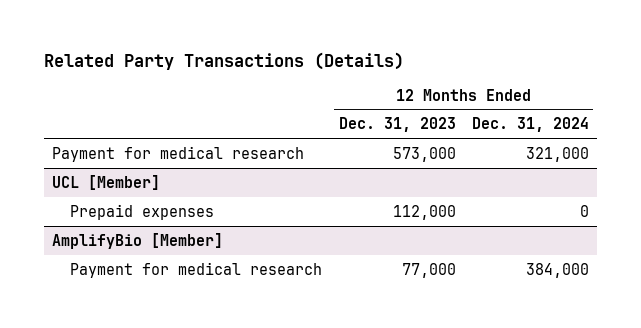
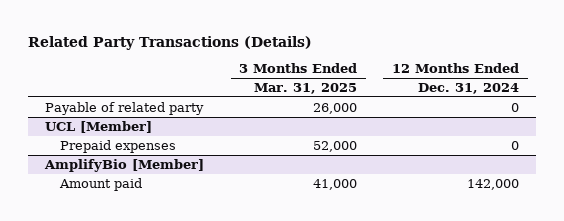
- | 12 Months Ended Dec. 31, 2023 | 12 Months Ended Dec. 31, 2024
+ | 3 Months Ended Mar. 31, 2025 | 12 Months Ended Dec. 31, 2024
- Payment for medical research | 573,000 | 321,000
+ Payable of related party | 26,000 | 0
@ AmplifyBio [Member]
- Payment for medical research | 77,000 | 384,000
+ Amount paid | 41,000 | 142,000

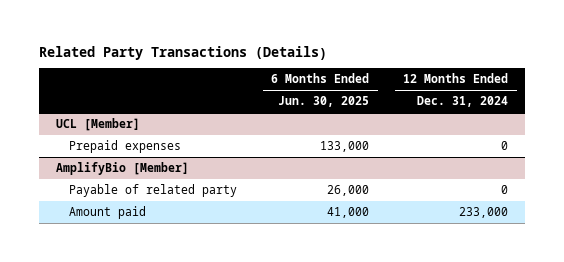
- | 3 Months Ended Mar. 31, 2025 | 12 Months Ended Dec. 31, 2024
+ | 6 Months Ended Jun. 30, 2025 | 12 Months Ended Dec. 31, 2024
- Payable of related party | 26,000 | 0
@ AmplifyBio [Member]
- Amount paid | 41,000 | 142,000
+ Payable of related party | 26,000 | 0
+ Amount paid | 41,000 | 233,000

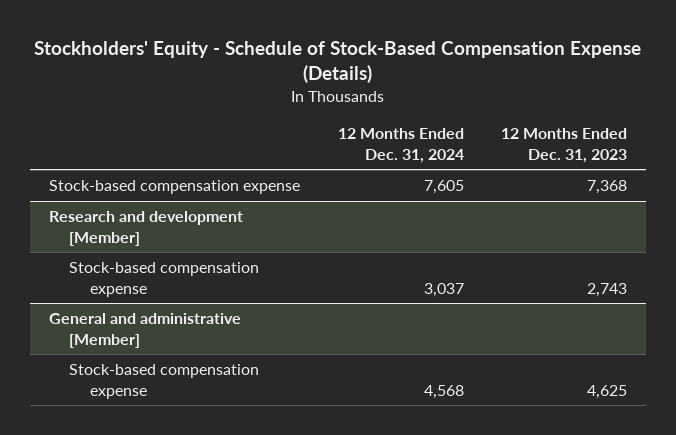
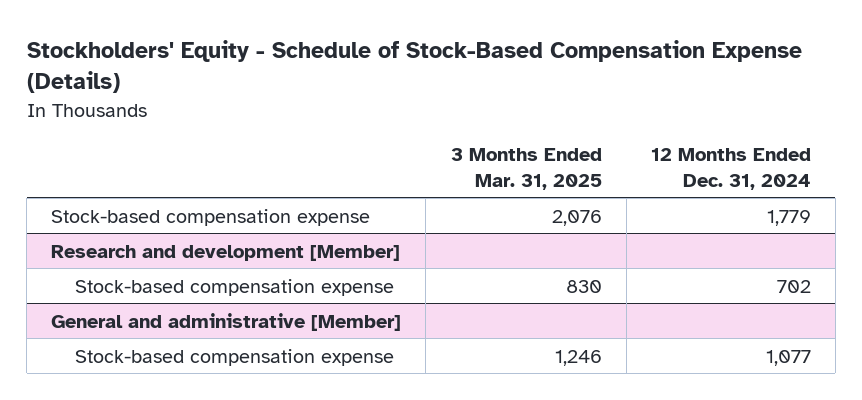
- | 12 Months Ended Dec. 31, 2024 | 12 Months Ended Dec. 31, 2023
+ | 3 Months Ended Mar. 31, 2025 | 12 Months Ended Dec. 31, 2024
- Stock-based compensation expense | 7,605 | 7,368
+ Stock-based compensation expense | 2,076 | 1,779
@ Research and development [Member]
- Stock-based compensation expense | 3,037 | 2,743
+ Stock-based compensation expense | 830 | 702
@ General and administrative [Member]
- Stock-based compensation expense | 4,568 | 4,625
+ Stock-based compensation expense | 1,246 | 1,077

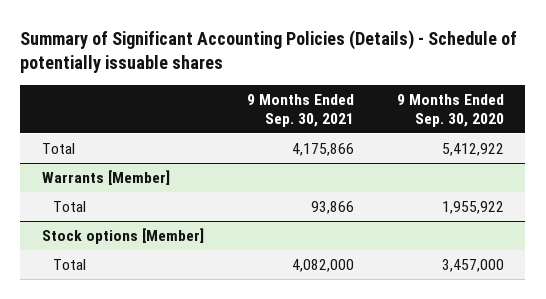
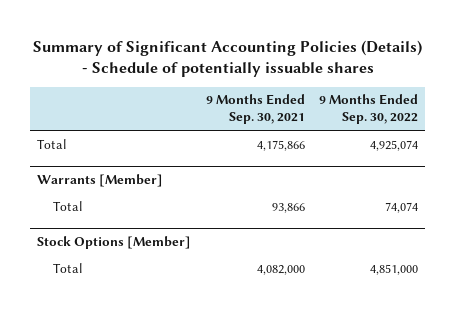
- | 9 Months Ended Sep. 30, 2021 | 9 Months Ended Sep. 30, 2020
+ | 9 Months Ended Sep. 30, 2021 | 9 Months Ended Sep. 30, 2022
- Stock options [Member]
+ Stock Options [Member]

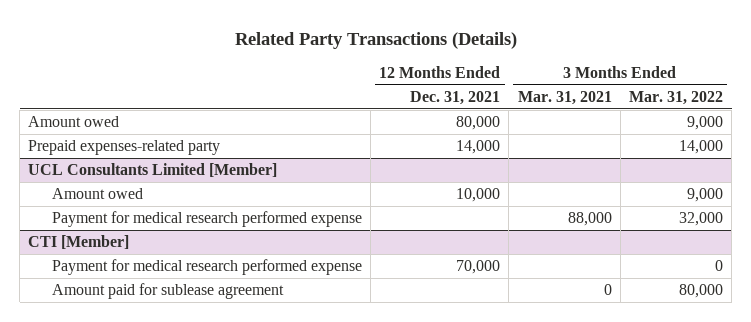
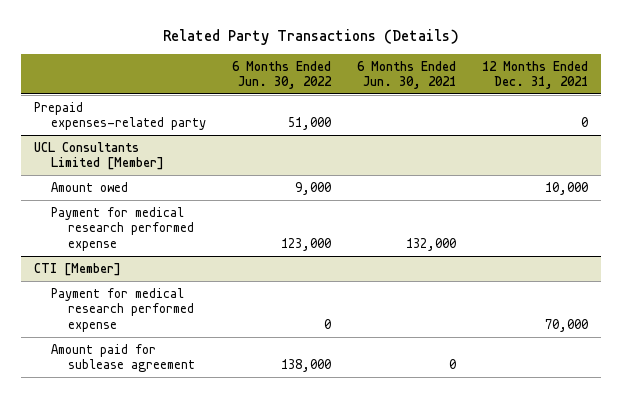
- | 12 Months Ended Dec. 31, 2021 | 3 Months Ended Mar. 31, 2021 | 3 Months Ended Mar. 31, 2022
+ | 6 Months Ended Jun. 30, 2022 | 6 Months Ended Jun. 30, 2021 | 12 Months Ended Dec. 31, 2021
- Amount owed | 80,000 | | 9,000
- Prepaid expenses-related party | 14,000 | | 14,000
+ Prepaid expenses-related party | 51,000 | | 0

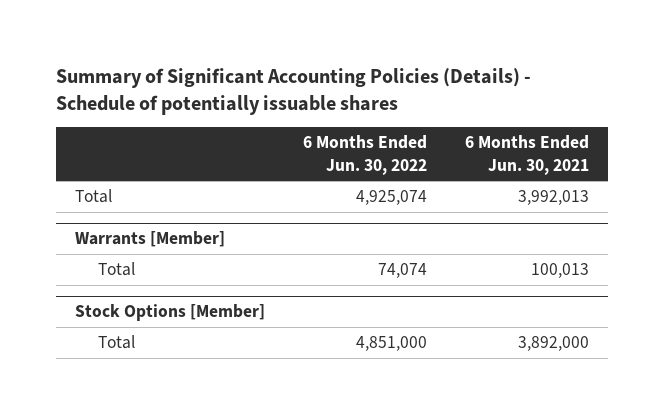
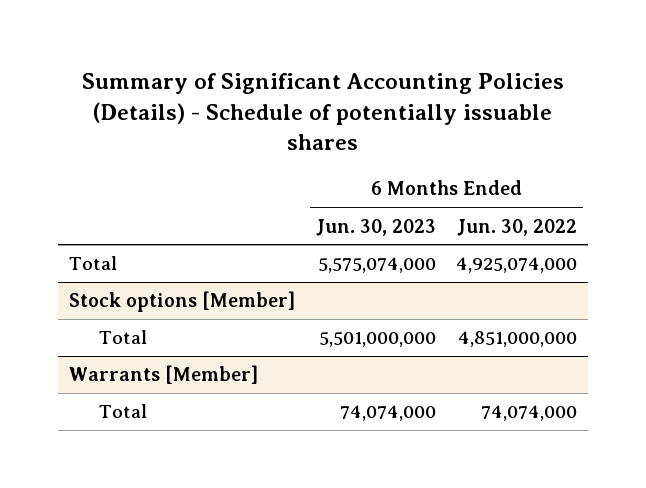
- | 6 Months Ended Jun. 30, 2022 | 6 Months Ended Jun. 30, 2021
+ | 6 Months Ended Jun. 30, 2023 | 6 Months Ended Jun. 30, 2022
- Total | 4,925,074 | 3,992,013
+ Total | 5,575,074,000 | 4,925,074,000
+ Stock options [Member]
+ Total | 5,501,000,000 | 4,851,000,000
@ Warrants [Member]
- Total | 74,074 | 100,013
- Stock Options [Member]
- Total | 4,851,000 | 3,892,000
@ Warrants [Member]
+ Total | 74,074,000 | 74,074,000

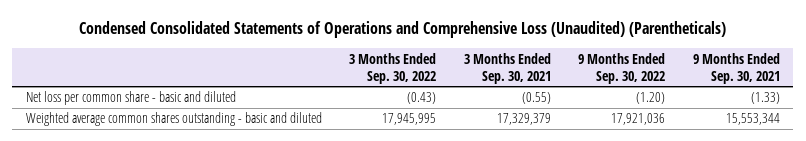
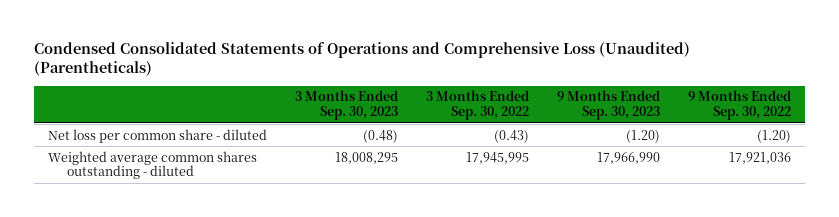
- | 3 Months Ended Sep. 30, 2022 | 3 Months Ended Sep. 30, 2021 | 9 Months Ended Sep. 30, 2022 | 9 Months Ended Sep. 30, 2021
+ | 3 Months Ended Sep. 30, 2023 | 3 Months Ended Sep. 30, 2022 | 9 Months Ended Sep. 30, 2023 | 9 Months Ended Sep. 30, 2022
- Net loss per common share - basic and diluted | (0.43) | (0.55) | (1.20) | (1.33)
- Weighted average common shares outstanding - basic and diluted | 17,945,995 | 17,329,379 | 17,921,036 | 15,553,344
+ Net loss per common share - diluted | (0.48) | (0.43) | (1.20) | (1.20)
+ Weighted average common shares outstanding - diluted | 18,008,295 | 17,945,995 | 17,966,990 | 17,921,036

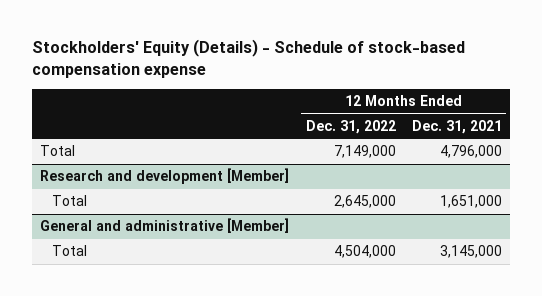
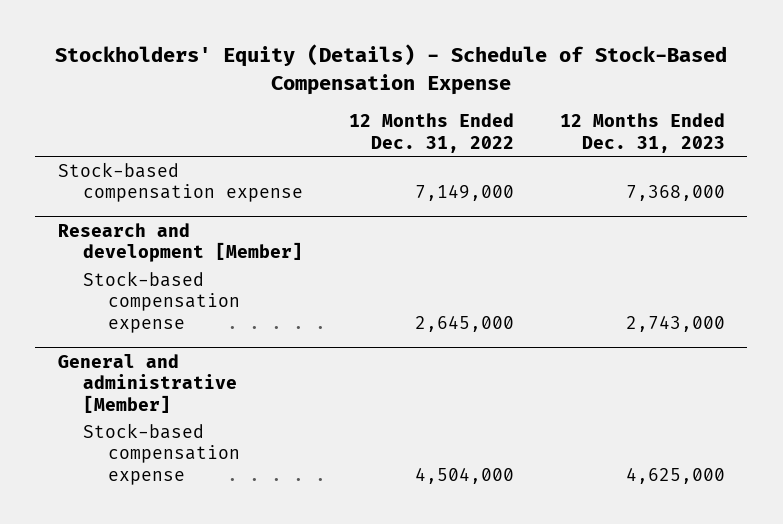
- Stockholders' Equity (Details) - Schedule of stock-based compensation expense
+ Stockholders' Equity (Details) - Schedule of Stock-Based Compensation Expense
- | 12 Months Ended Dec. 31, 2022 | 12 Months Ended Dec. 31, 2021
+ | 12 Months Ended Dec. 31, 2022 | 12 Months Ended Dec. 31, 2023
- Total | 7,149,000 | 4,796,000
+ Stock-based compensation expense | 7,149,000 | 7,368,000
@ Research and development [Member]
- Total | 2,645,000 | 1,651,000
+ Stock-based compensation expense | 2,645,000 | 2,743,000
@ General and administrative [Member]
- Total | 4,504,000 | 3,145,000
+ Stock-based compensation expense | 4,504,000 | 4,625,000

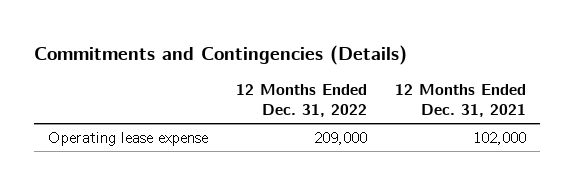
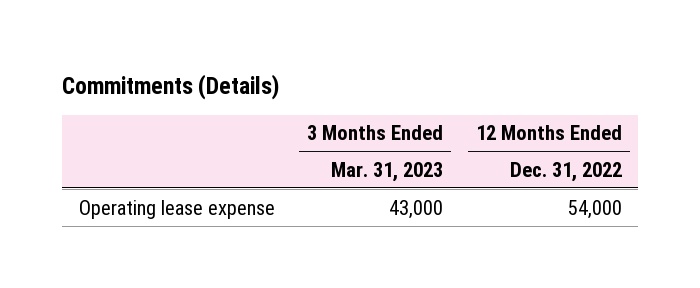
- Commitments and Contingencies (Details)
+ Commitments (Details)
- | 12 Months Ended Dec. 31, 2022 | 12 Months Ended Dec. 31, 2021
+ | 3 Months Ended Mar. 31, 2023 | 12 Months Ended Dec. 31, 2022
- Operating lease expense | 209,000 | 102,000
+ Operating lease expense | 43,000 | 54,000

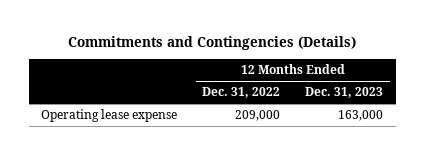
- Commitments (Details)
+ Commitments and Contingencies (Details)
- | 3 Months Ended Mar. 31, 2023 | 12 Months Ended Dec. 31, 2022
+ | 12 Months Ended Dec. 31, 2022 | 12 Months Ended Dec. 31, 2023
- Operating lease expense | 43,000 | 54,000
+ Operating lease expense | 209,000 | 163,000

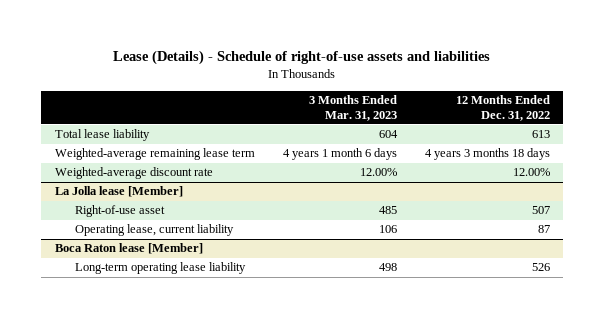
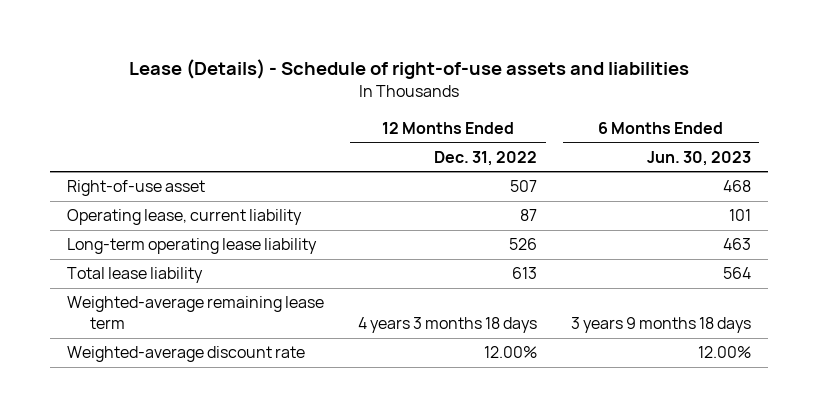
- | 3 Months Ended Mar. 31, 2023 | 12 Months Ended Dec. 31, 2022
+ | 12 Months Ended Dec. 31, 2022 | 6 Months Ended Jun. 30, 2023
- La Jolla lease [Member]
- Boca Raton lease [Member]
moved down: Total lease liability | 613 | 564
moved down: Weighted-average remaining lease term | 4 years 3 months 18 days | 3 years 9 months 18 days
moved down: Weighted-average discount rate | 12.00% | 12.00%

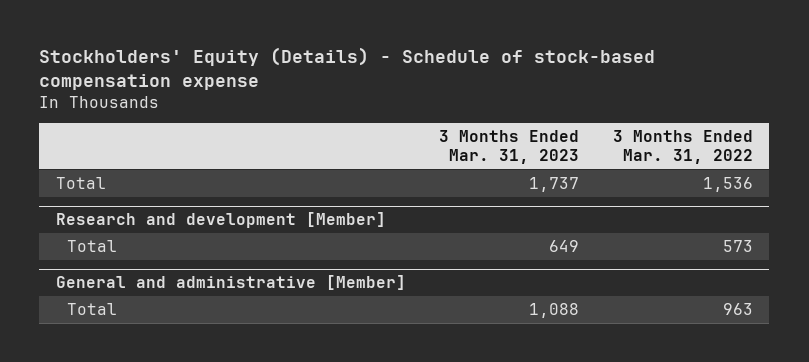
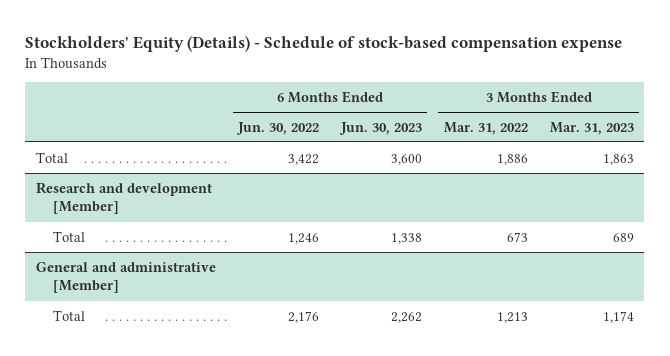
- | 3 Months Ended Mar. 31, 2023 | 3 Months Ended Mar. 31, 2022
+ | 6 Months Ended Jun. 30, 2022 | 6 Months Ended Jun. 30, 2023 | 3 Months Ended Mar. 31, 2022 | 3 Months Ended Mar. 31, 2023
- Total | 1,737 | 1,536
+ Total | 3,422 | 3,600 | 1,886 | 1,863
@ Research and development [Member]
- Total | 649 | 573
+ Total | 1,246 | 1,338 | 673 | 689
@ General and administrative [Member]
- Total | 1,088 | 963
+ Total | 2,176 | 2,262 | 1,213 | 1,174

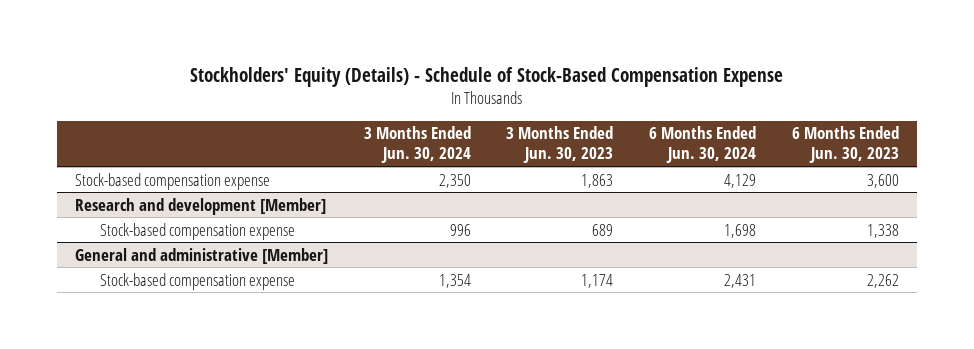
- Stockholders' Equity (Details) - Schedule of stock-based compensation expense
+ Stockholders' Equity (Details) - Schedule of Stock-Based Compensation Expense
- | 6 Months Ended Jun. 30, 2022 | 6 Months Ended Jun. 30, 2023 | 3 Months Ended Mar. 31, 2022 | 3 Months Ended Mar. 31, 2023
+ | 3 Months Ended Jun. 30, 2024 | 3 Months Ended Jun. 30, 2023 | 6 Months Ended Jun. 30, 2024 | 6 Months Ended Jun. 30, 2023
- Total | 3,422 | 3,600 | 1,886 | 1,863
+ Stock-based compensation expense | 2,350 | 1,863 | 4,129 | 3,600
@ Research and development [Member]
- Total | 1,246 | 1,338 | 673 | 689
+ Stock-based compensation expense | 996 | 689 | 1,698 | 1,338
@ General and administrative [Member]
- Total | 2,176 | 2,262 | 1,213 | 1,174
+ Stock-based compensation expense | 1,354 | 1,174 | 2,431 | 2,262

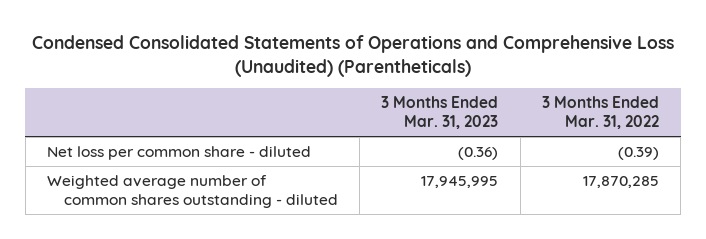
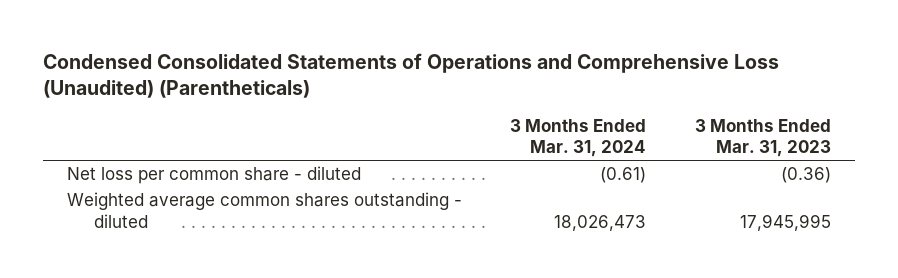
- | 3 Months Ended Mar. 31, 2023 | 3 Months Ended Mar. 31, 2022
+ | 3 Months Ended Mar. 31, 2024 | 3 Months Ended Mar. 31, 2023
- Weighted average number of common shares outstanding - diluted | 17,945,995 | 17,870,285
+ Weighted average common shares outstanding - diluted | 18,026,473 | 17,945,995

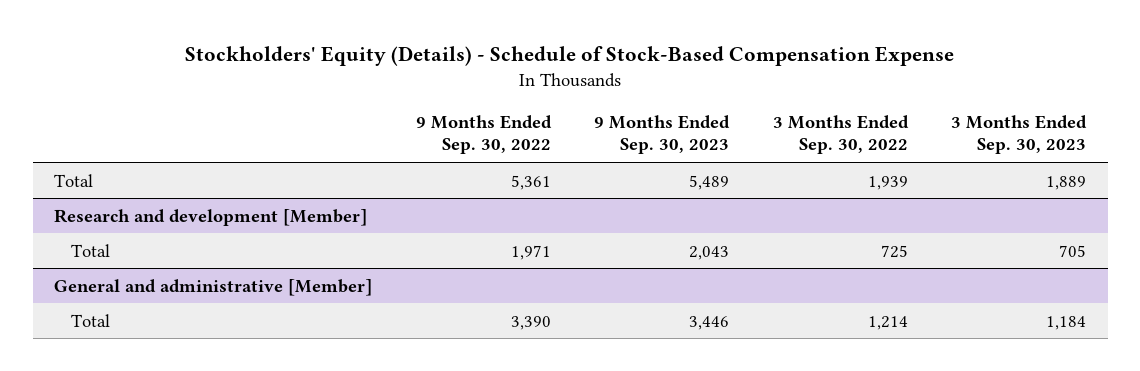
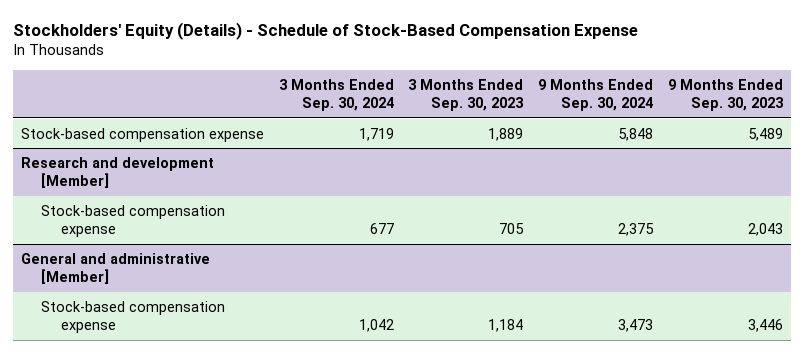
- | 9 Months Ended Sep. 30, 2022 | 9 Months Ended Sep. 30, 2023 | 3 Months Ended Sep. 30, 2022 | 3 Months Ended Sep. 30, 2023
+ | 3 Months Ended Sep. 30, 2024 | 3 Months Ended Sep. 30, 2023 | 9 Months Ended Sep. 30, 2024 | 9 Months Ended Sep. 30, 2023
- Total | 5,361 | 5,489 | 1,939 | 1,889
+ Stock-based compensation expense | 1,719 | 1,889 | 5,848 | 5,489
@ Research and development [Member]
- Total | 1,971 | 2,043 | 725 | 705
+ Stock-based compensation expense | 677 | 705 | 2,375 | 2,043
@ General and administrative [Member]
- Total | 3,390 | 3,446 | 1,214 | 1,184
+ Stock-based compensation expense | 1,042 | 1,184 | 3,473 | 3,446

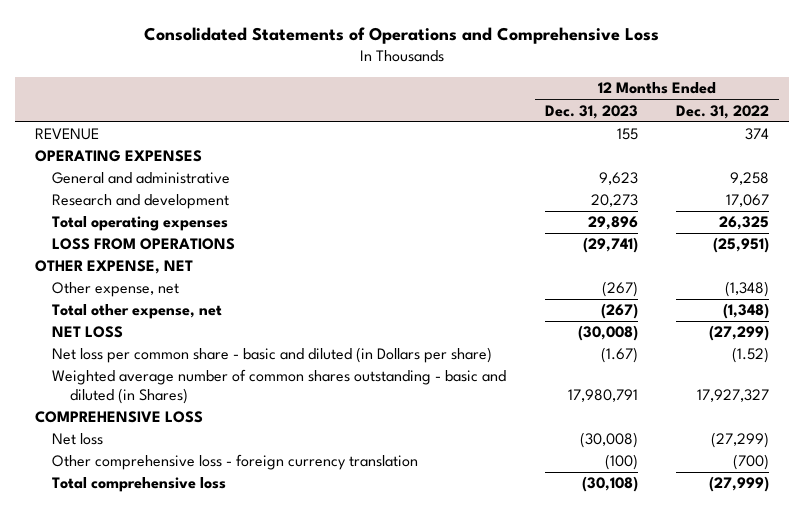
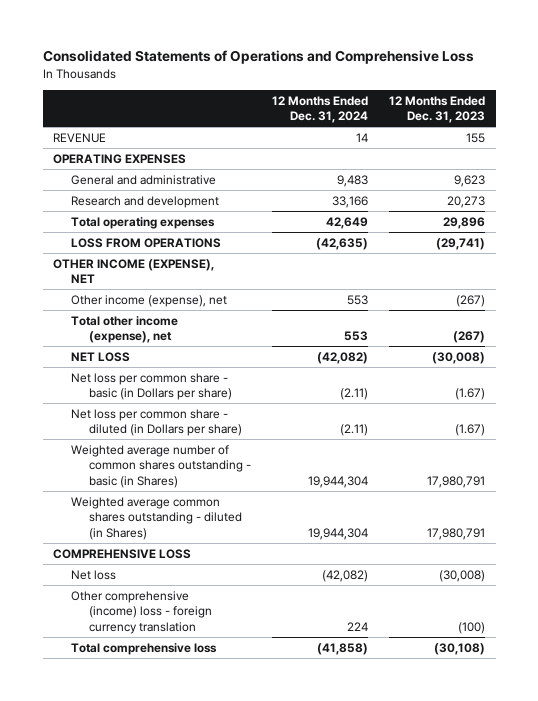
- | 12 Months Ended Dec. 31, 2023 | 12 Months Ended Dec. 31, 2022
+ | 12 Months Ended Dec. 31, 2024 | 12 Months Ended Dec. 31, 2023
- OTHER EXPENSE, NET
- Other expense, net | (267) | (1,348)
- Total other expense, net | (267) | (1,348)
+ OTHER INCOME (EXPENSE), NET
+ Other income (expense), net | 553 | (267)
+ Total other income (expense), net | 553 | (267)
- Net loss per common share - basic and diluted (in Dollars per share) | (1.67) | (1.52)
- Weighted average number of common shares outstanding - basic and diluted (in Shares) | 17,980,791 | 17,927,327
+ Net loss per common share - basic (in Dollars per share) | (2.11) | (1.67)
+ Net loss per common share - diluted (in Dollars per share) | (2.11) | (1.67)
+ Weighted average number of common shares outstanding - basic (in Shares) | 19,944,304 | 17,980,791
+ Weighted average common shares outstanding - diluted (in Shares) | 19,944,304 | 17,980,791
- Other comprehensive loss - foreign currency translation | (100) | (700)
+ Other comprehensive (income) loss - foreign currency translation | 224 | (100)

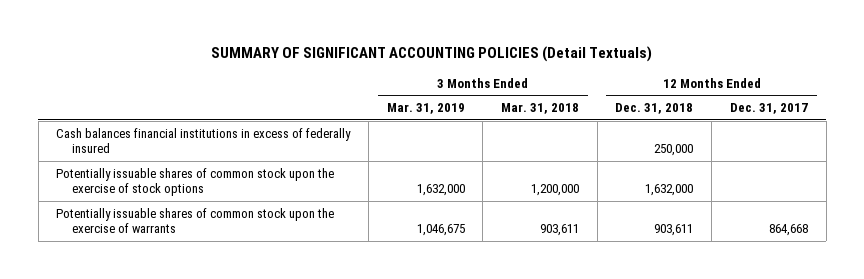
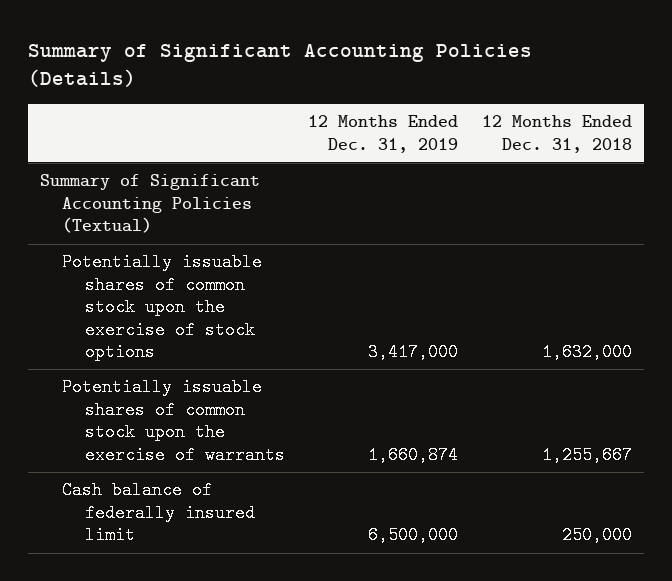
- SUMMARY OF SIGNIFICANT ACCOUNTING POLICIES (Detail Textuals)
+ Summary of Significant Accounting Policies (Details)
- | 3 Months Ended Mar. 31, 2019 | 3 Months Ended Mar. 31, 2018 | 12 Months Ended Dec. 31, 2018 | 12 Months Ended Dec. 31, 2017
+ | 12 Months Ended Dec. 31, 2019 | 12 Months Ended Dec. 31, 2018
- Cash balances financial institutions in excess of federally insured | | | 250,000 |
+ Summary of Significant Accounting Policies (Textual)
- Potentially issuable shares of common stock upon the exercise of warrants | 1,046,675 | 903,611 | 903,611 | 864,668
+ Potentially issuable shares of common stock upon the exercise of warrants | 1,660,874 | 1,255,667
+ Cash balance of federally insured limit | 6,500,000 | 250,000

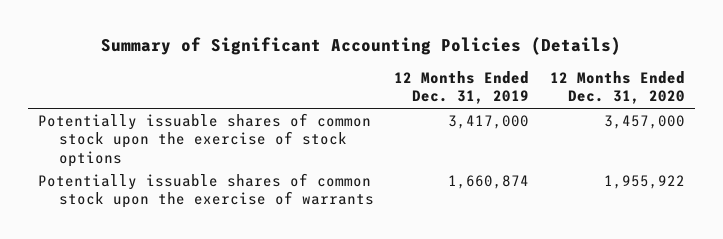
- | 12 Months Ended Dec. 31, 2019 | 12 Months Ended Dec. 31, 2018
+ | 12 Months Ended Dec. 31, 2019 | 12 Months Ended Dec. 31, 2020
- Summary of Significant Accounting Policies (Textual)
- Cash balance of federally insured limit | 6,500,000 | 250,000

